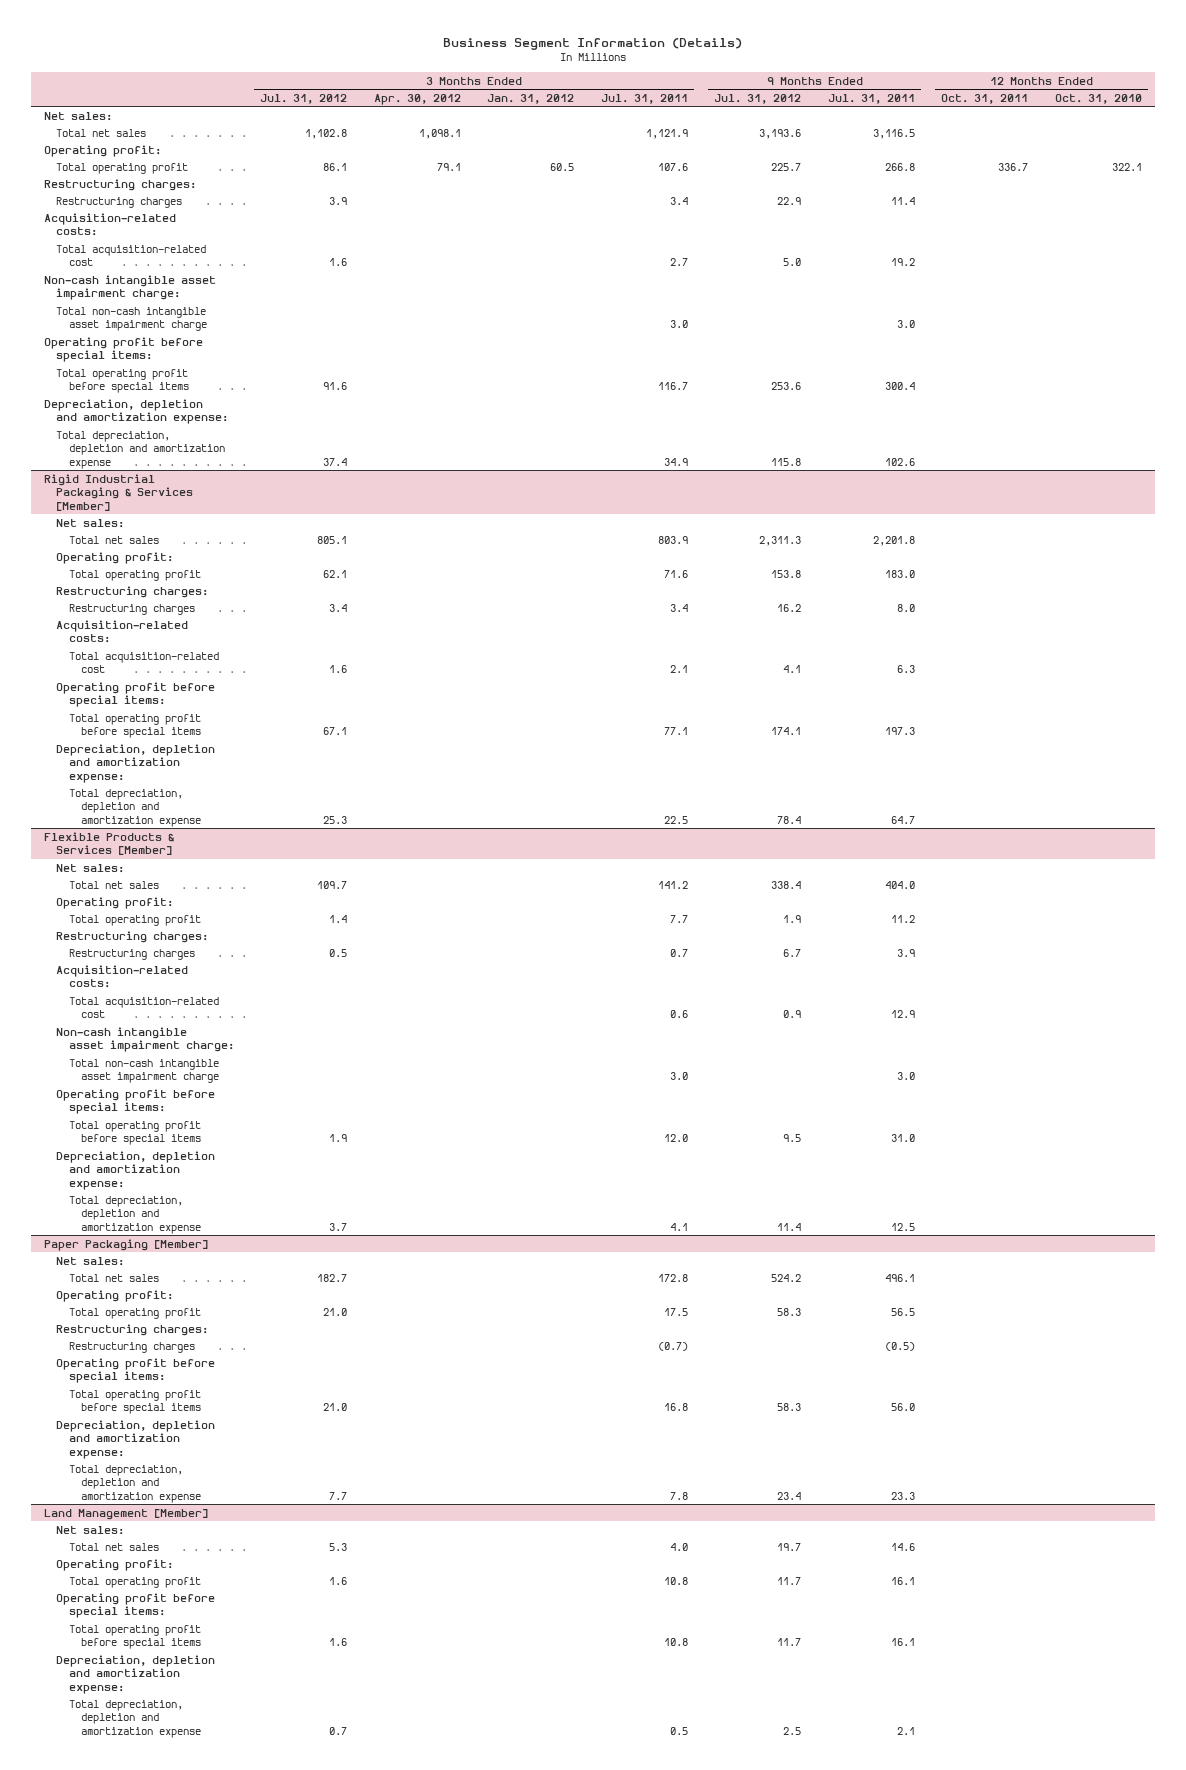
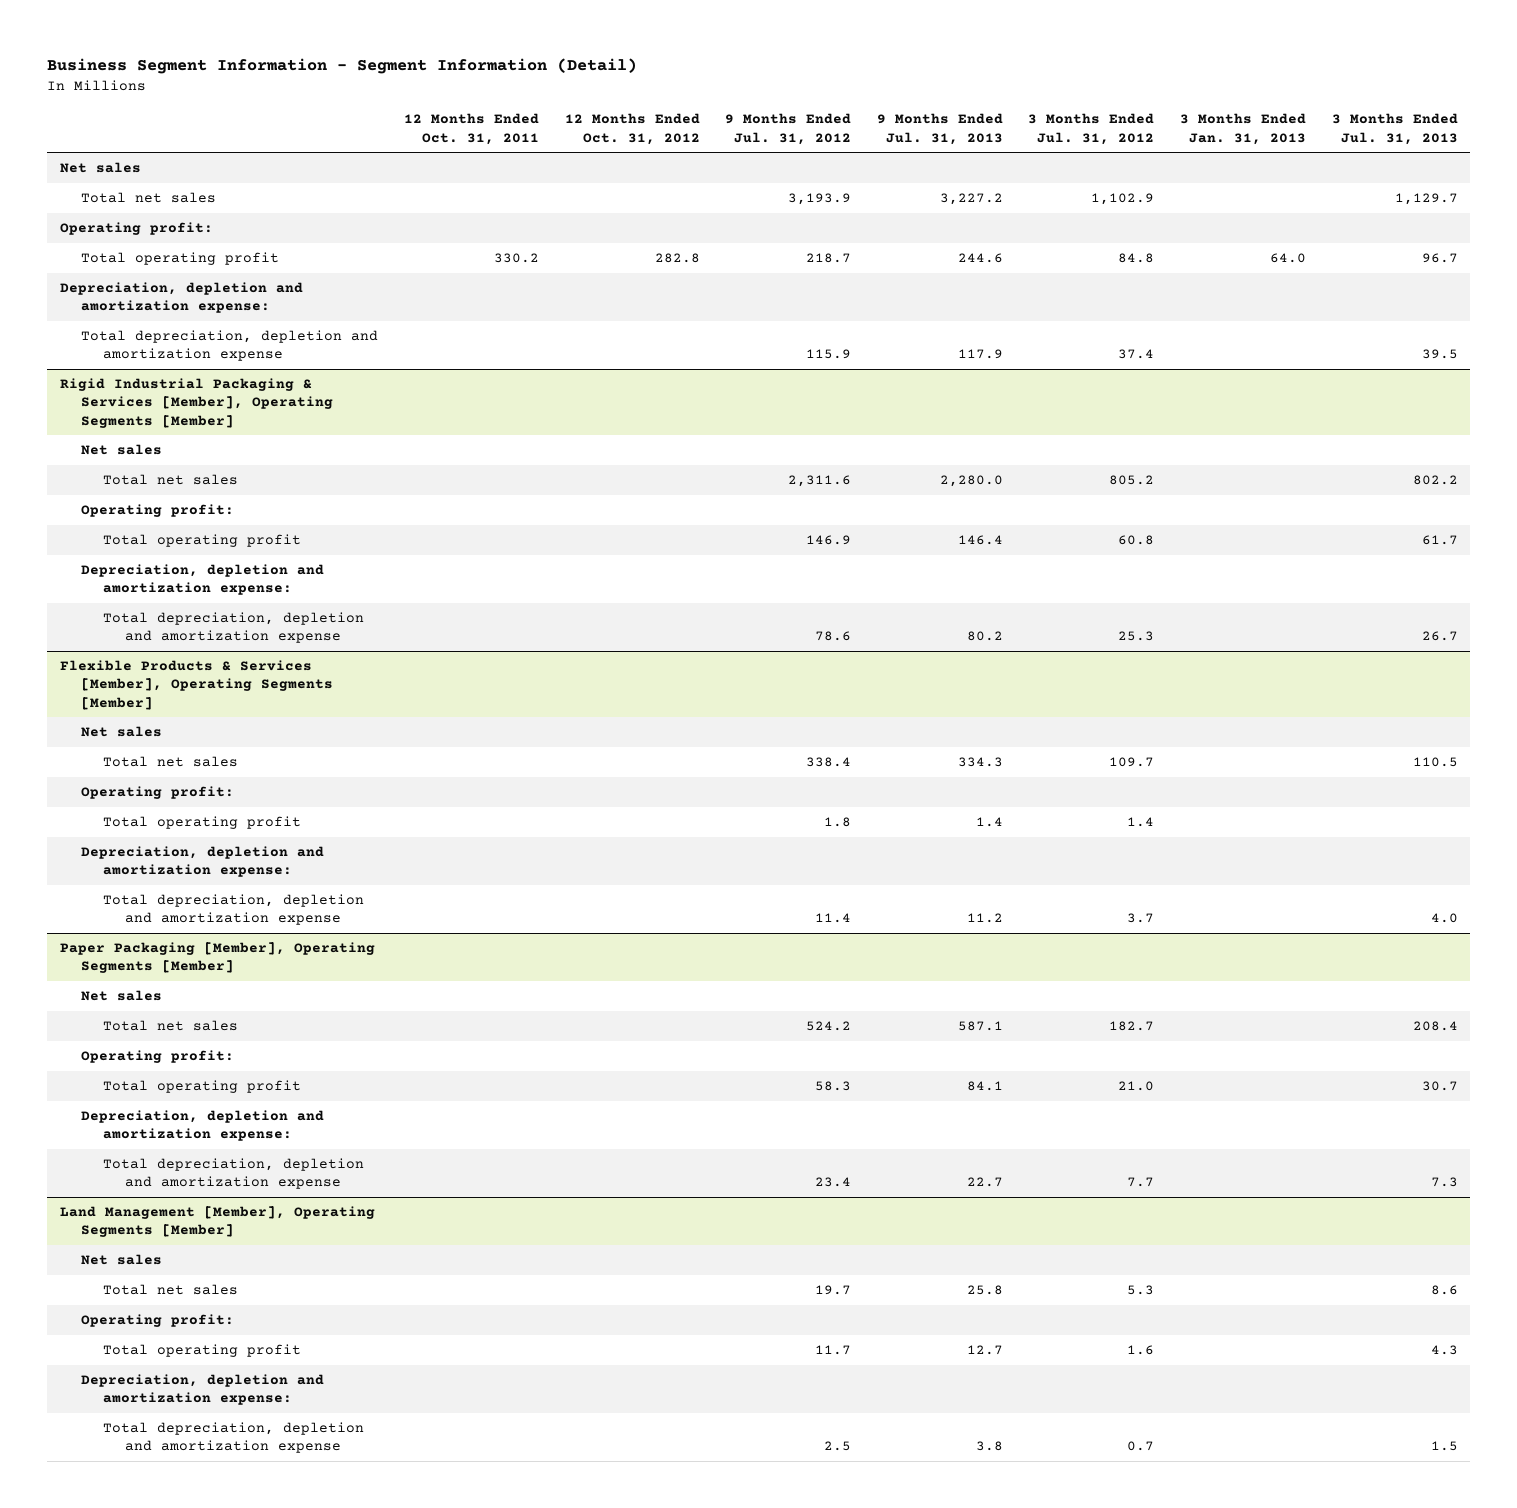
- Business Segment Information (Details)
+ Business Segment Information - Segment Information (Detail)
- | 3 Months Ended Jul. 31, 2012 | 3 Months Ended Apr. 30, 2012 | 3 Months Ended Jan. 31, 2012 | 3 Months Ended Jul. 31, 2011 | 9 Months Ended Jul. 31, 2012 | 9 Months Ended Jul. 31, 2011 | 12 Months Ended Oct. 31, 2011 | 12 Months Ended Oct. 31, 2010
+ | 12 Months Ended Oct. 31, 2011 | 12 Months Ended Oct. 31, 2012 | 9 Months Ended Jul. 31, 2012 | 9 Months Ended Jul. 31, 2013 | 3 Months Ended Jul. 31, 2012 | 3 Months Ended Jan. 31, 2013 | 3 Months Ended Jul. 31, 2013
- Net sales:
- Total net sales | 1,102.8 | 1,098.1 | | 1,121.9 | 3,193.6 | 3,116.5 | |
+ Net sales
+ Total net sales | | | 3,193.9 | 3,227.2 | 1,102.9 | | 1,129.7
- Total operating profit | 86.1 | 79.1 | 60.5 | 107.6 | 225.7 | 266.8 | 336.7 | 322.1
- Restructuring charges:
- Restructuring charges | 3.9 | | | 3.4 | 22.9 | 11.4 | |
- Acquisition-related costs:
- Total acquisition-related cost | 1.6 | | | 2.7 | 5.0 | 19.2 | |
- Non-cash intangible asset impairment charge:
- Total non-cash intangible asset impairment charge | | | | 3.0 | | 3.0 | |
- Operating profit before special items:
- Total operating profit before special items | 91.6 | | | 116.7 | 253.6 | 300.4 | |
+ Total operating profit | 330.2 | 282.8 | 218.7 | 244.6 | 84.8 | 64.0 | 96.7
- Total depreciation, depletion and amortization expense | 37.4 | | | 34.9 | 115.8 | 102.6 | |
- Rigid Industrial Packaging & Services [Member]
- Net sales:
- Total net sales | 805.1 | | | 803.9 | 2,311.3 | 2,201.8 | |
+ Total depreciation, depletion and amortization expense | | | 115.9 | 117.9 | 37.4 | | 39.5
+ Rigid Industrial Packaging & Services [Member], Operating Segments [Member]
+ Net sales
+ Total net sales | | | 2,311.6 | 2,280.0 | 805.2 | | 802.2
- Total operating profit | 62.1 | | | 71.6 | 153.8 | 183.0 | |
- Restructuring charges:
- Restructuring charges | 3.4 | | | 3.4 | 16.2 | 8.0 | |
- Acquisition-related costs:
- Total acquisition-related cost | 1.6 | | | 2.1 | 4.1 | 6.3 | |
- Operating profit before special items:
- Total operating profit before special items | 67.1 | | | 77.1 | 174.1 | 197.3 | |
+ Total operating profit | | | 146.9 | 146.4 | 60.8 | | 61.7
- Total depreciation, depletion and amortization expense | 25.3 | | | 22.5 | 78.4 | 64.7 | |
- Flexible Products & Services [Member]
- Net sales:
+ Total depreciation, depletion and amortization expense | | | 78.6 | 80.2 | 25.3 | | 26.7
+ Flexible Products & Services [Member], Operating Segments [Member]
+ Net sales
- Total operating profit | 1.4 | | | 7.7 | 1.9 | 11.2 | |
- Restructuring charges:
- Restructuring charges | 0.5 | | | 0.7 | 6.7 | 3.9 | |
- Acquisition-related costs:
- Total acquisition-related cost | | | | 0.6 | 0.9 | 12.9 | |
- Non-cash intangible asset impairment charge:
- Total non-cash intangible asset impairment charge | | | | 3.0 | | 3.0 | |
- Operating profit before special items:
- Total operating profit before special items | 1.9 | | | 12.0 | 9.5 | 31.0 | |
+ Total operating profit | | | 1.8 | 1.4 | 1.4 | |
- Paper Packaging [Member]
- Net sales:
+ Paper Packaging [Member], Operating Segments [Member]
+ Net sales
- Restructuring charges:
- Restructuring charges | | | | (0.7) | | (0.5) | |
- Operating profit before special items:
- Total operating profit before special items | 21.0 | | | 16.8 | 58.3 | 56.0 | |
- Land Management [Member]
- Net sales:
+ Land Management [Member], Operating Segments [Member]
+ Net sales
- Operating profit before special items:
- Total operating profit before special items | 1.6 | | | 10.8 | 11.7 | 16.1 | |

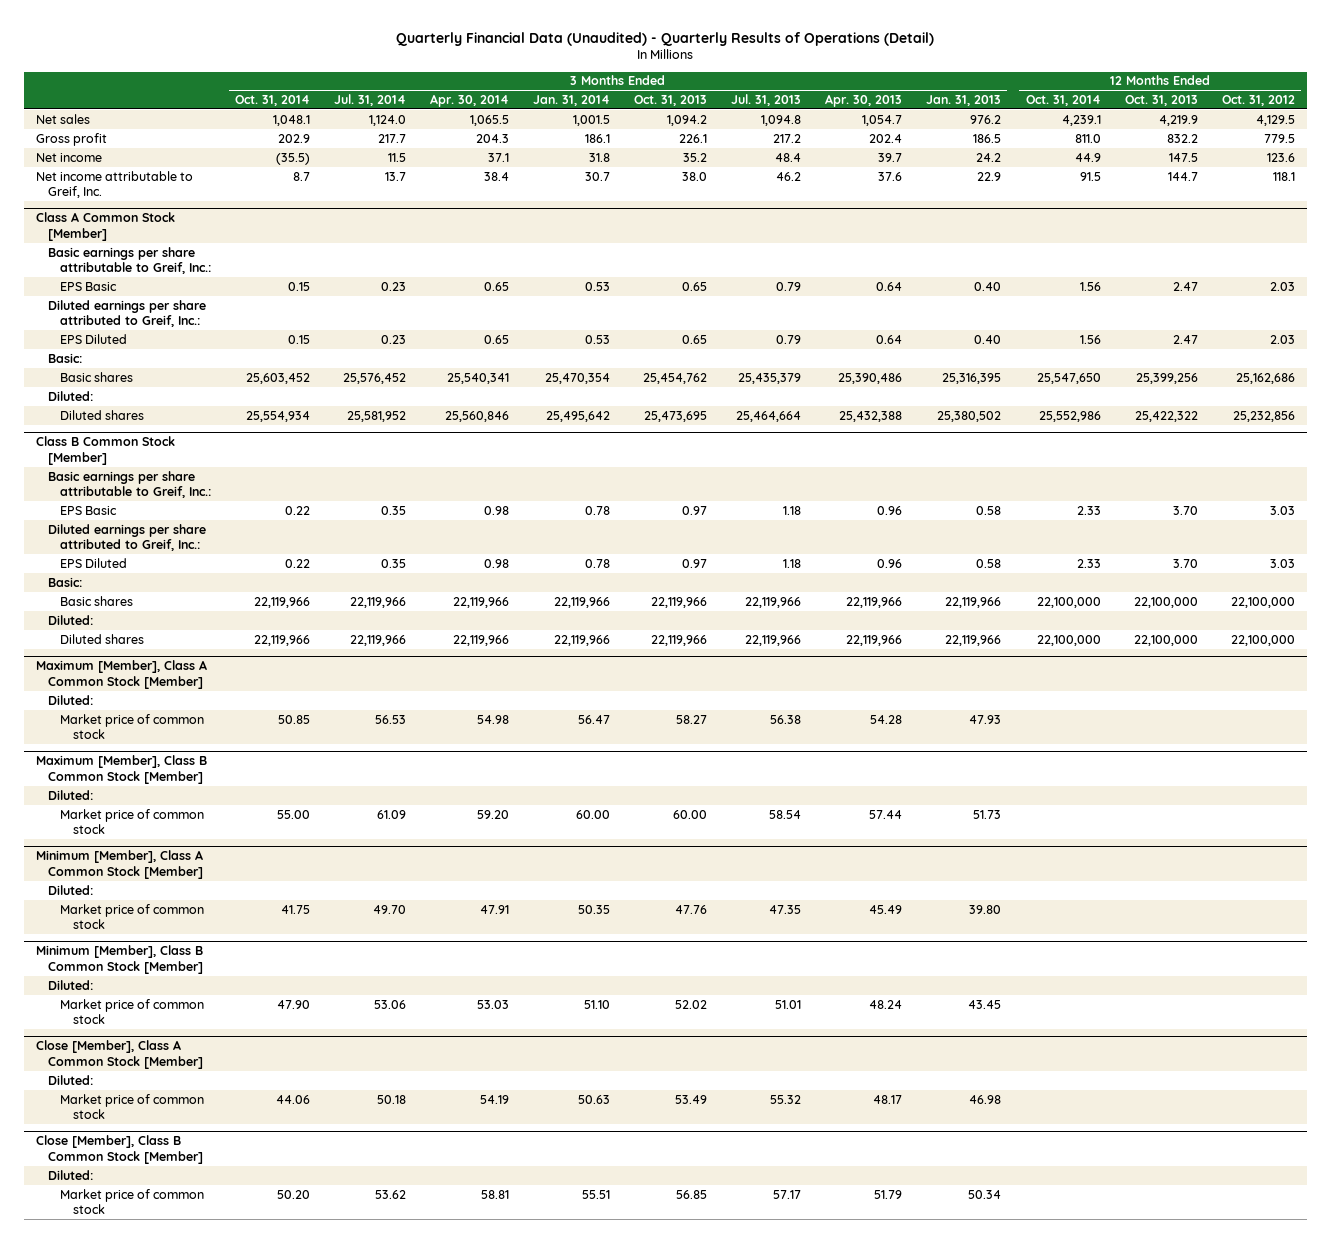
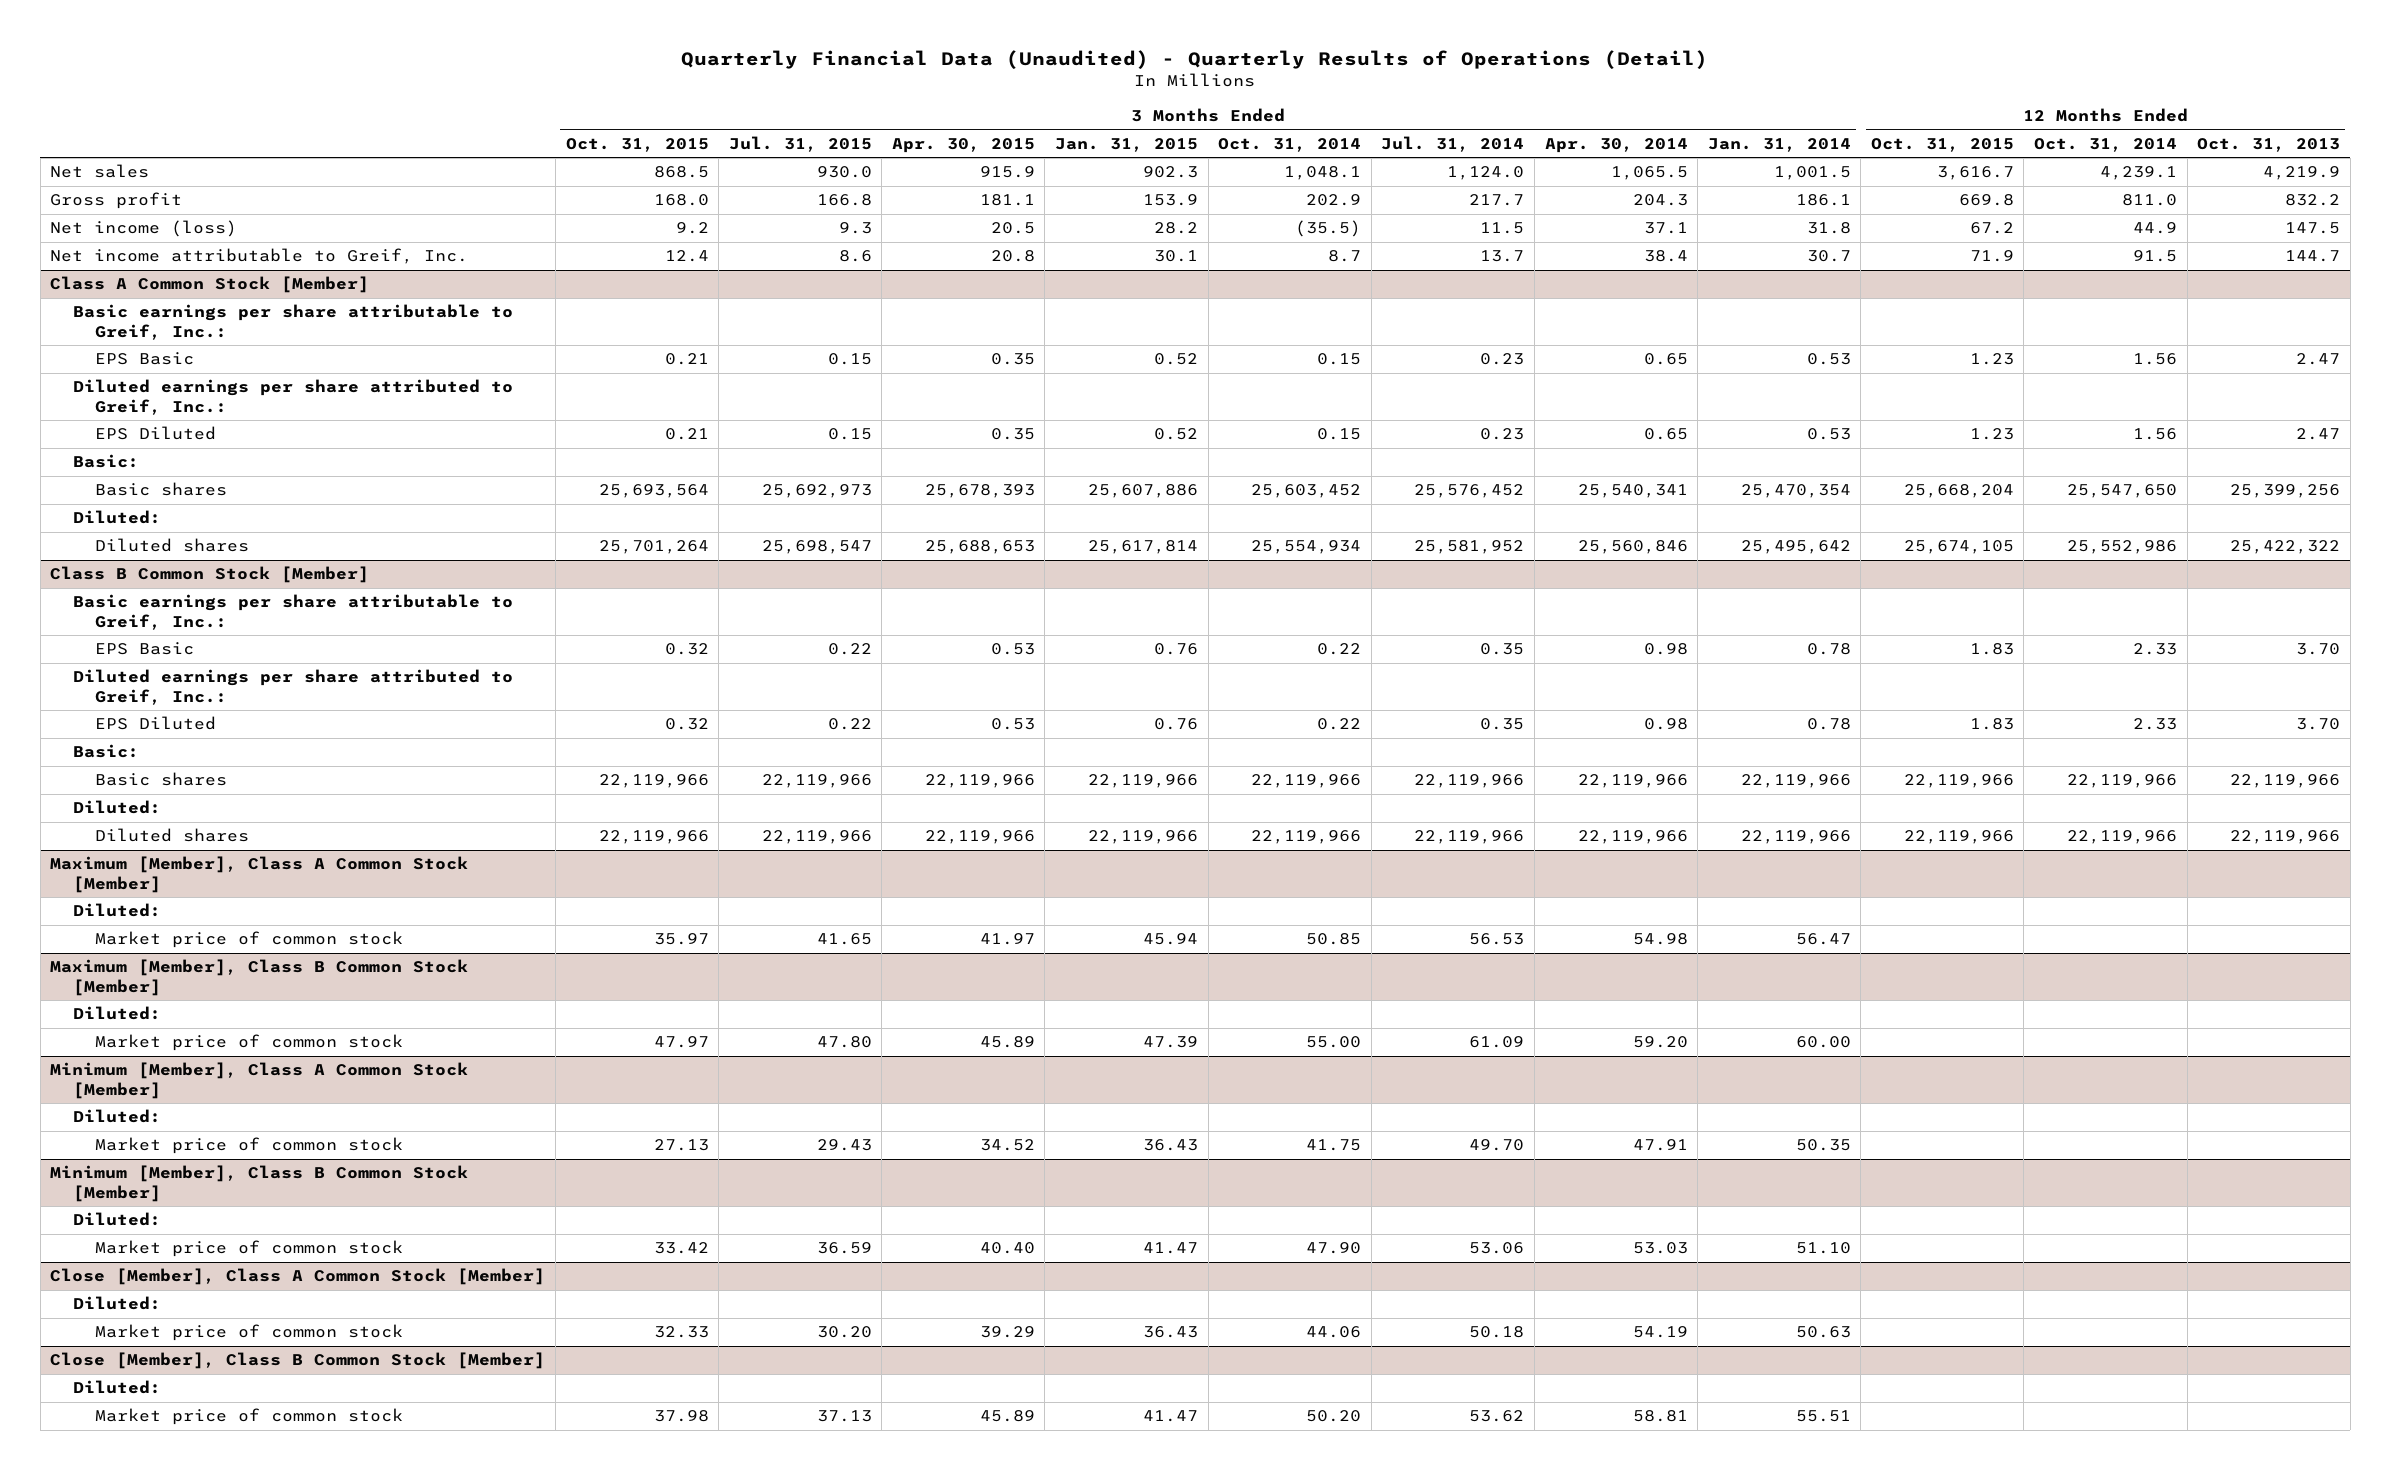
- | 3 Months Ended Oct. 31, 2014 | 3 Months Ended Jul. 31, 2014 | 3 Months Ended Apr. 30, 2014 | 3 Months Ended Jan. 31, 2014 | 3 Months Ended Oct. 31, 2013 | 3 Months Ended Jul. 31, 2013 | 3 Months Ended Apr. 30, 2013 | 3 Months Ended Jan. 31, 2013 | 12 Months Ended Oct. 31, 2014 | 12 Months Ended Oct. 31, 2013 | 12 Months Ended Oct. 31, 2012
+ | 3 Months Ended Oct. 31, 2015 | 3 Months Ended Jul. 31, 2015 | 3 Months Ended Apr. 30, 2015 | 3 Months Ended Jan. 31, 2015 | 3 Months Ended Oct. 31, 2014 | 3 Months Ended Jul. 31, 2014 | 3 Months Ended Apr. 30, 2014 | 3 Months Ended Jan. 31, 2014 | 12 Months Ended Oct. 31, 2015 | 12 Months Ended Oct. 31, 2014 | 12 Months Ended Oct. 31, 2013
- Net income | (35.5) | 11.5 | 37.1 | 31.8 | 35.2 | 48.4 | 39.7 | 24.2 | 44.9 | 147.5 | 123.6
+ Net income (loss) | 9.2 | 9.3 | 20.5 | 28.2 | (35.5) | 11.5 | 37.1 | 31.8 | 67.2 | 44.9 | 147.5
@ Class B Common Stock [Member]
- Basic shares | 22,119,966 | 22,119,966 | 22,119,966 | 22,119,966 | 22,119,966 | 22,119,966 | 22,119,966 | 22,119,966 | 22,100,000 | 22,100,000 | 22,100,000
+ Basic shares | 22,119,966 | 22,119,966 | 22,119,966 | 22,119,966 | 22,119,966 | 22,119,966 | 22,119,966 | 22,119,966 | 22,119,966 | 22,119,966 | 22,119,966
- Diluted shares | 22,119,966 | 22,119,966 | 22,119,966 | 22,119,966 | 22,119,966 | 22,119,966 | 22,119,966 | 22,119,966 | 22,100,000 | 22,100,000 | 22,100,000
+ Diluted shares | 22,119,966 | 22,119,966 | 22,119,966 | 22,119,966 | 22,119,966 | 22,119,966 | 22,119,966 | 22,119,966 | 22,119,966 | 22,119,966 | 22,119,966

